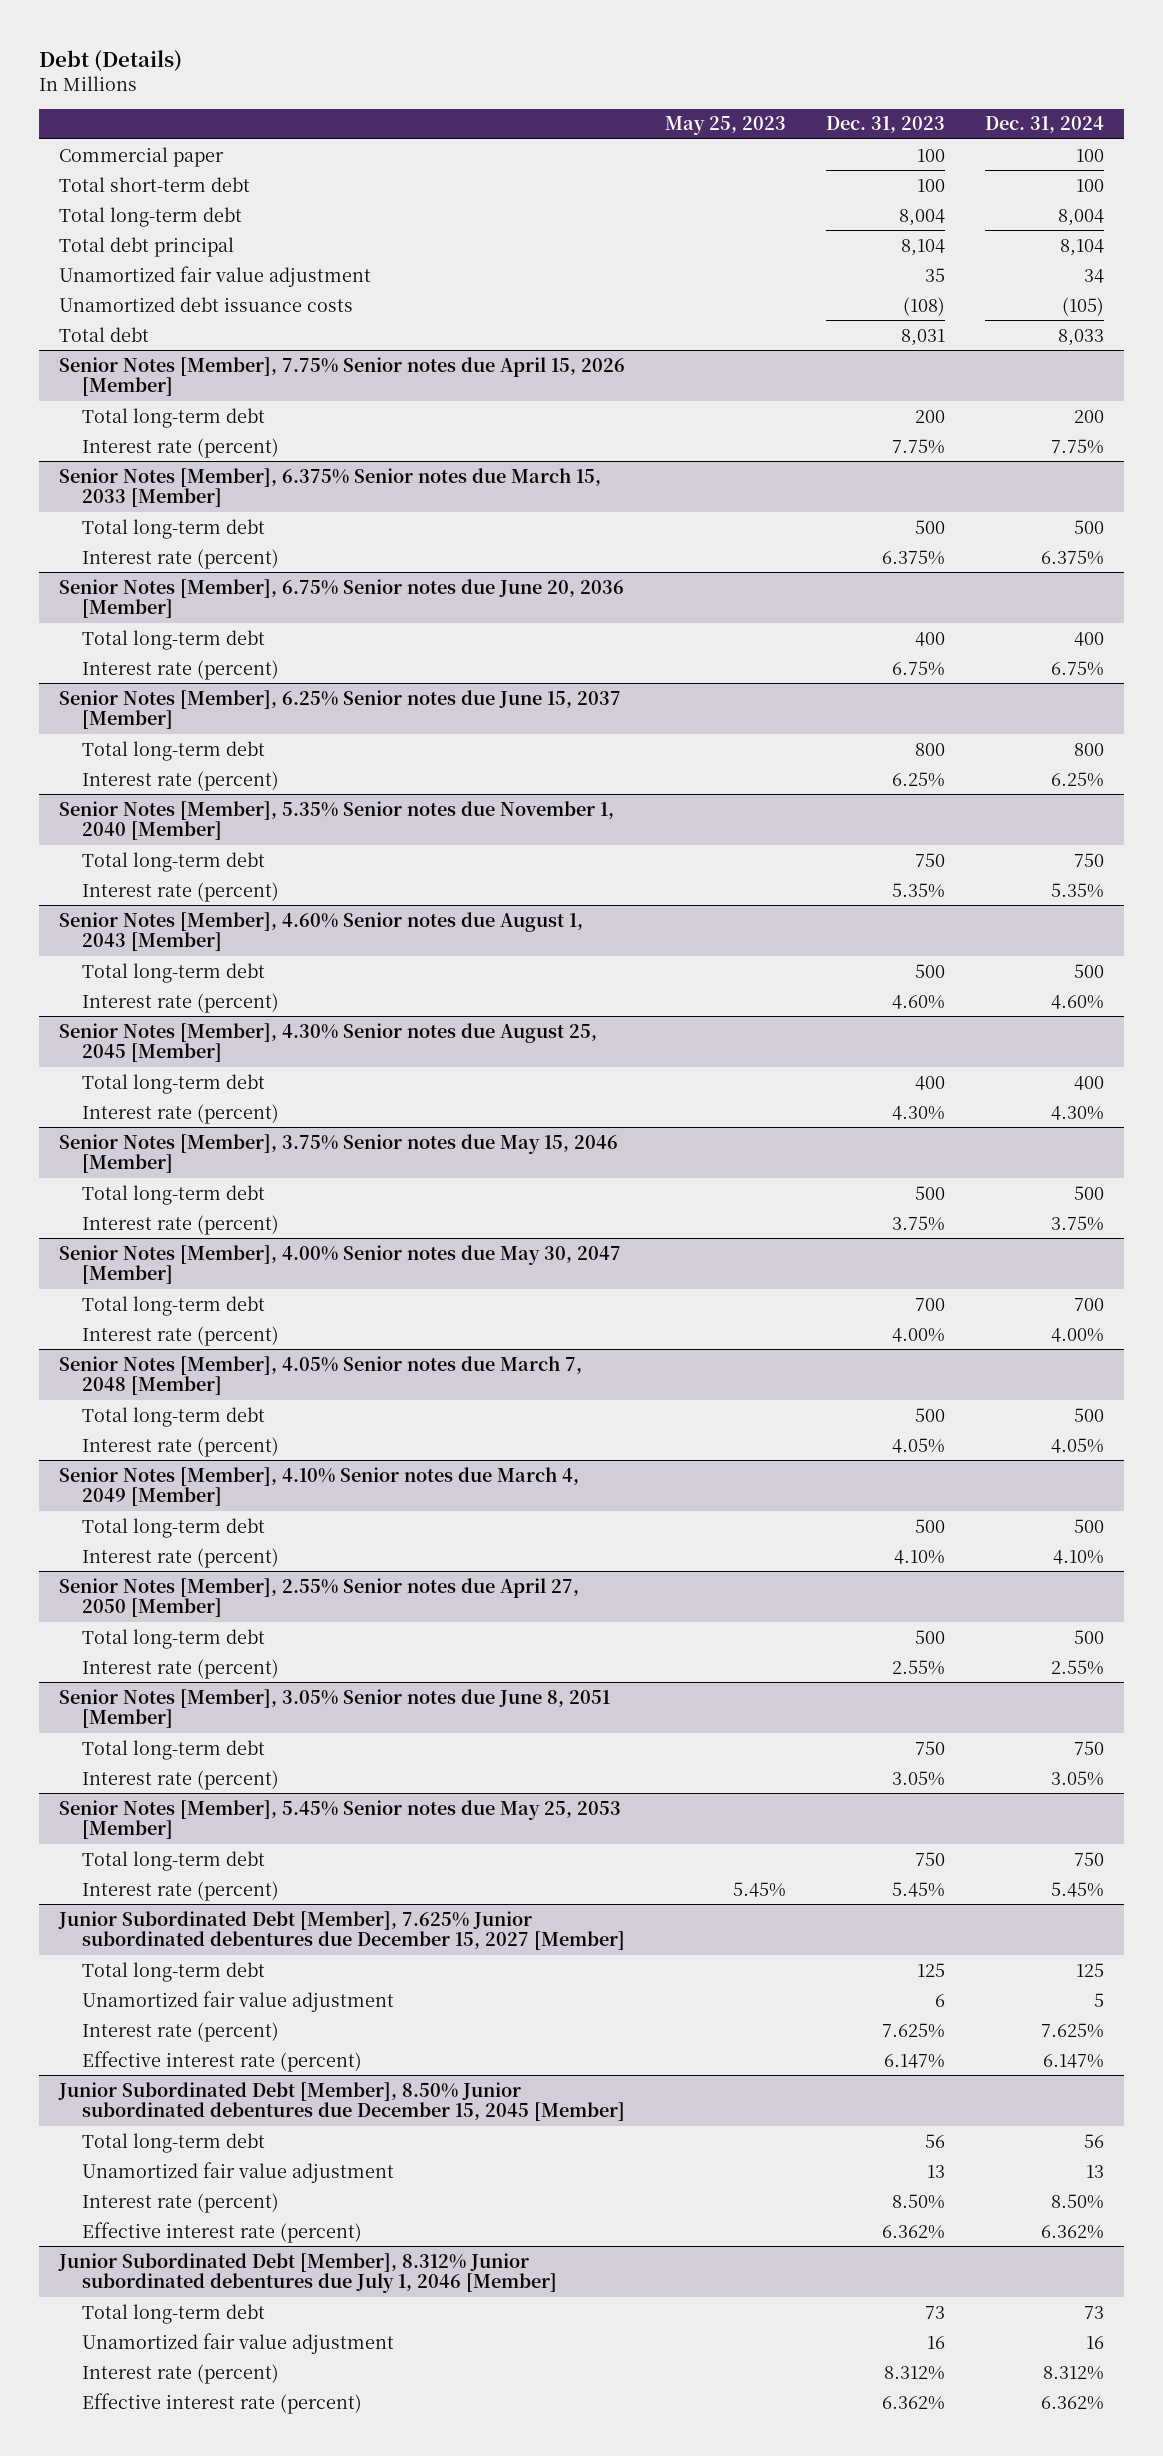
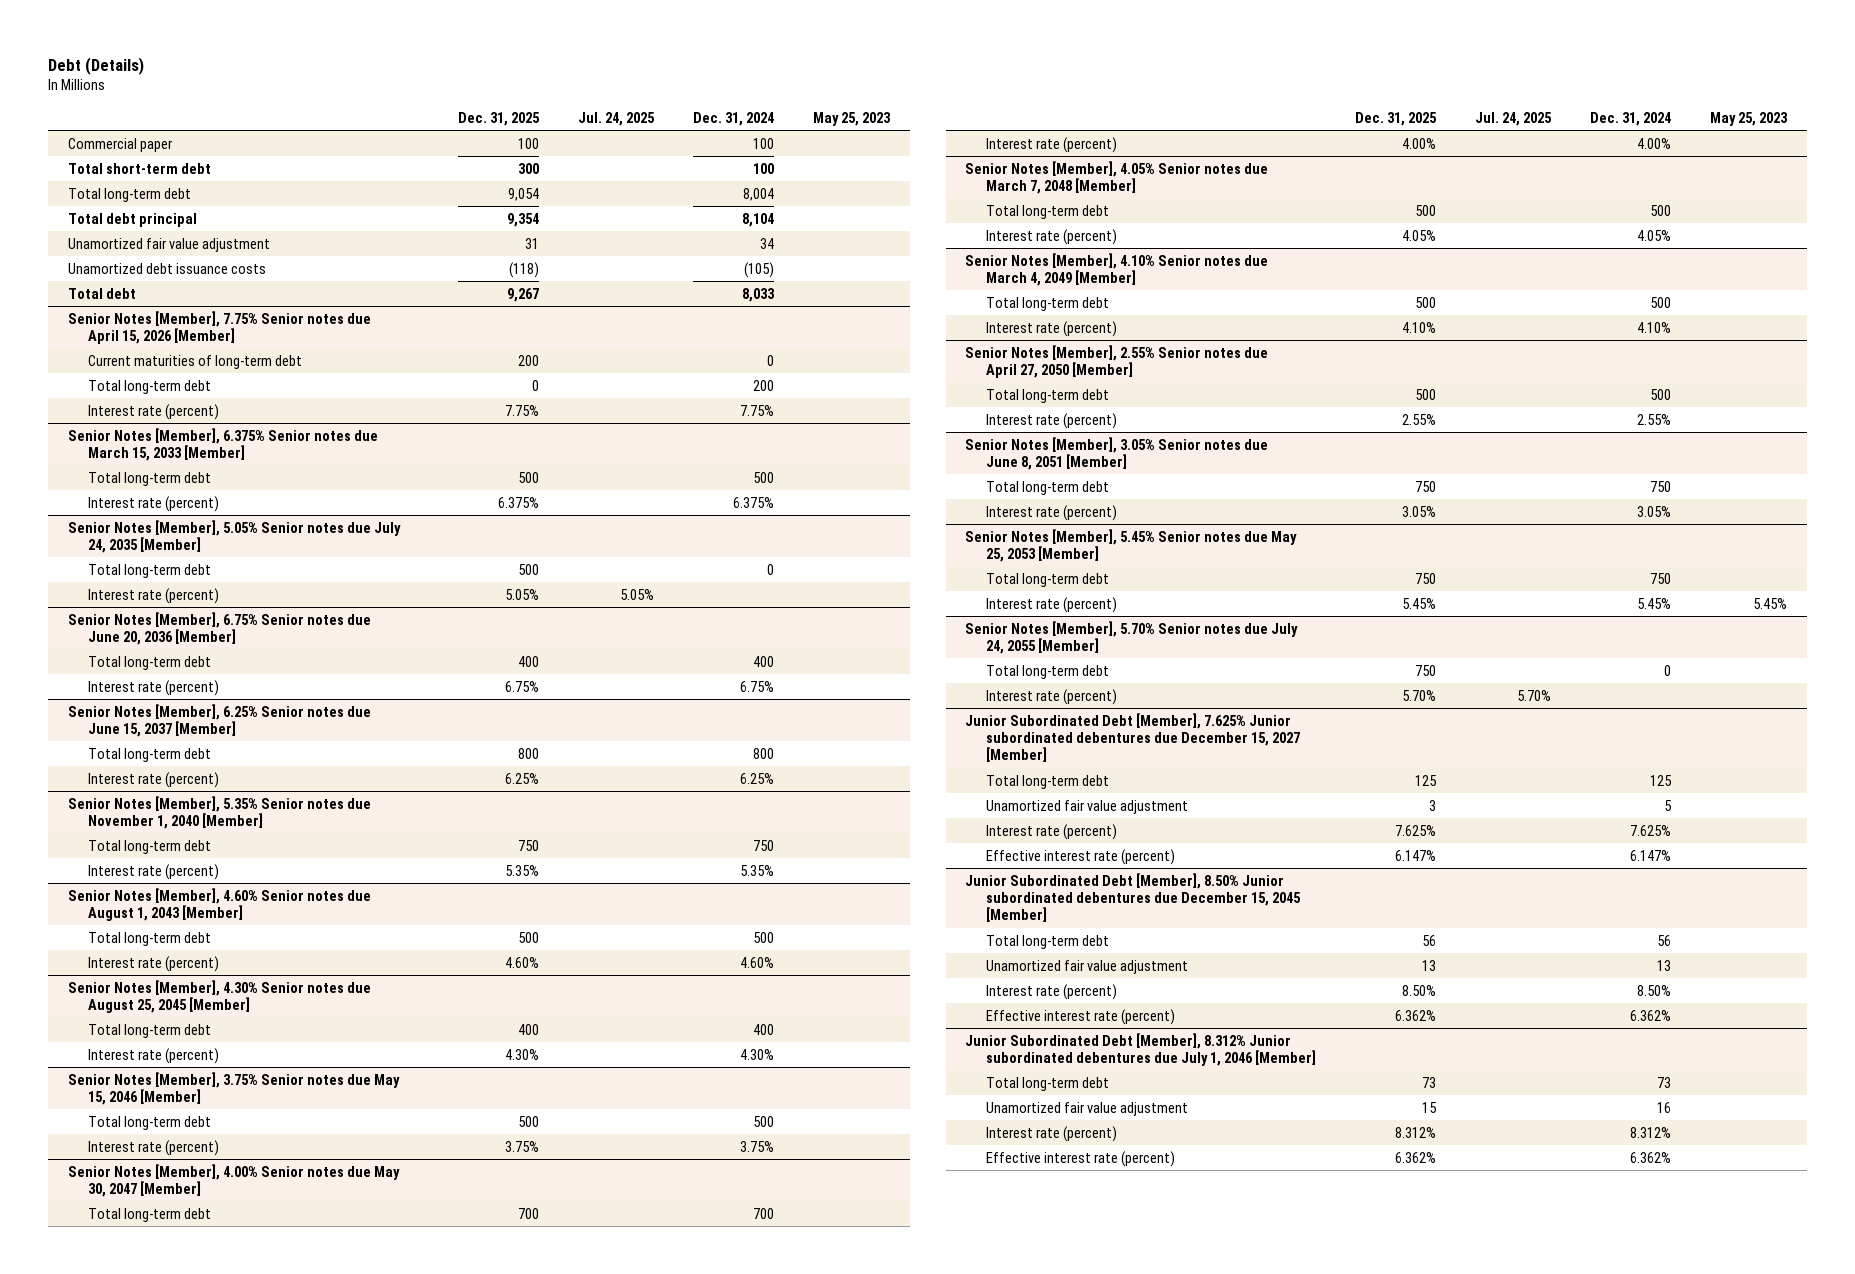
- | May 25, 2023 | Dec. 31, 2023 | Dec. 31, 2024
+ | Dec. 31, 2025 | Jul. 24, 2025 | Dec. 31, 2024 | May 25, 2023
@ Senior Notes [Member], 7.75% Senior notes due April 15, 2026 [Member]
+ Current maturities of long-term debt | 200 | | 0 |
+ Senior Notes [Member], 5.05% Senior notes due July 24, 2035 [Member]
+ Total long-term debt | 500 | | 0 |
+ Interest rate (percent) | 5.05% | 5.05% | |
+ Senior Notes [Member], 5.70% Senior notes due July 24, 2055 [Member]
+ Total long-term debt | 750 | | 0 |
+ Interest rate (percent) | 5.70% | 5.70% | |

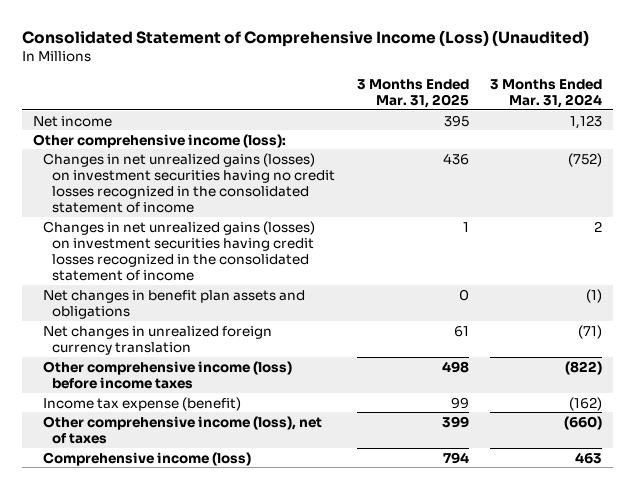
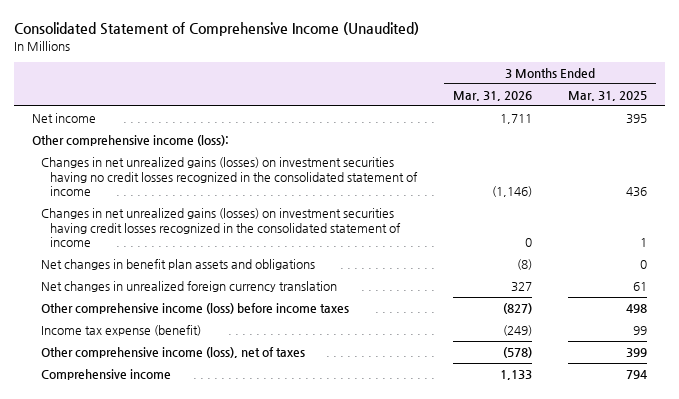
- Consolidated Statement of Comprehensive Income (Loss) (Unaudited)
+ Consolidated Statement of Comprehensive Income (Unaudited)
- | 3 Months Ended Mar. 31, 2025 | 3 Months Ended Mar. 31, 2024
+ | 3 Months Ended Mar. 31, 2026 | 3 Months Ended Mar. 31, 2025
- Comprehensive income (loss) | 794 | 463
+ Comprehensive income | 1,133 | 794

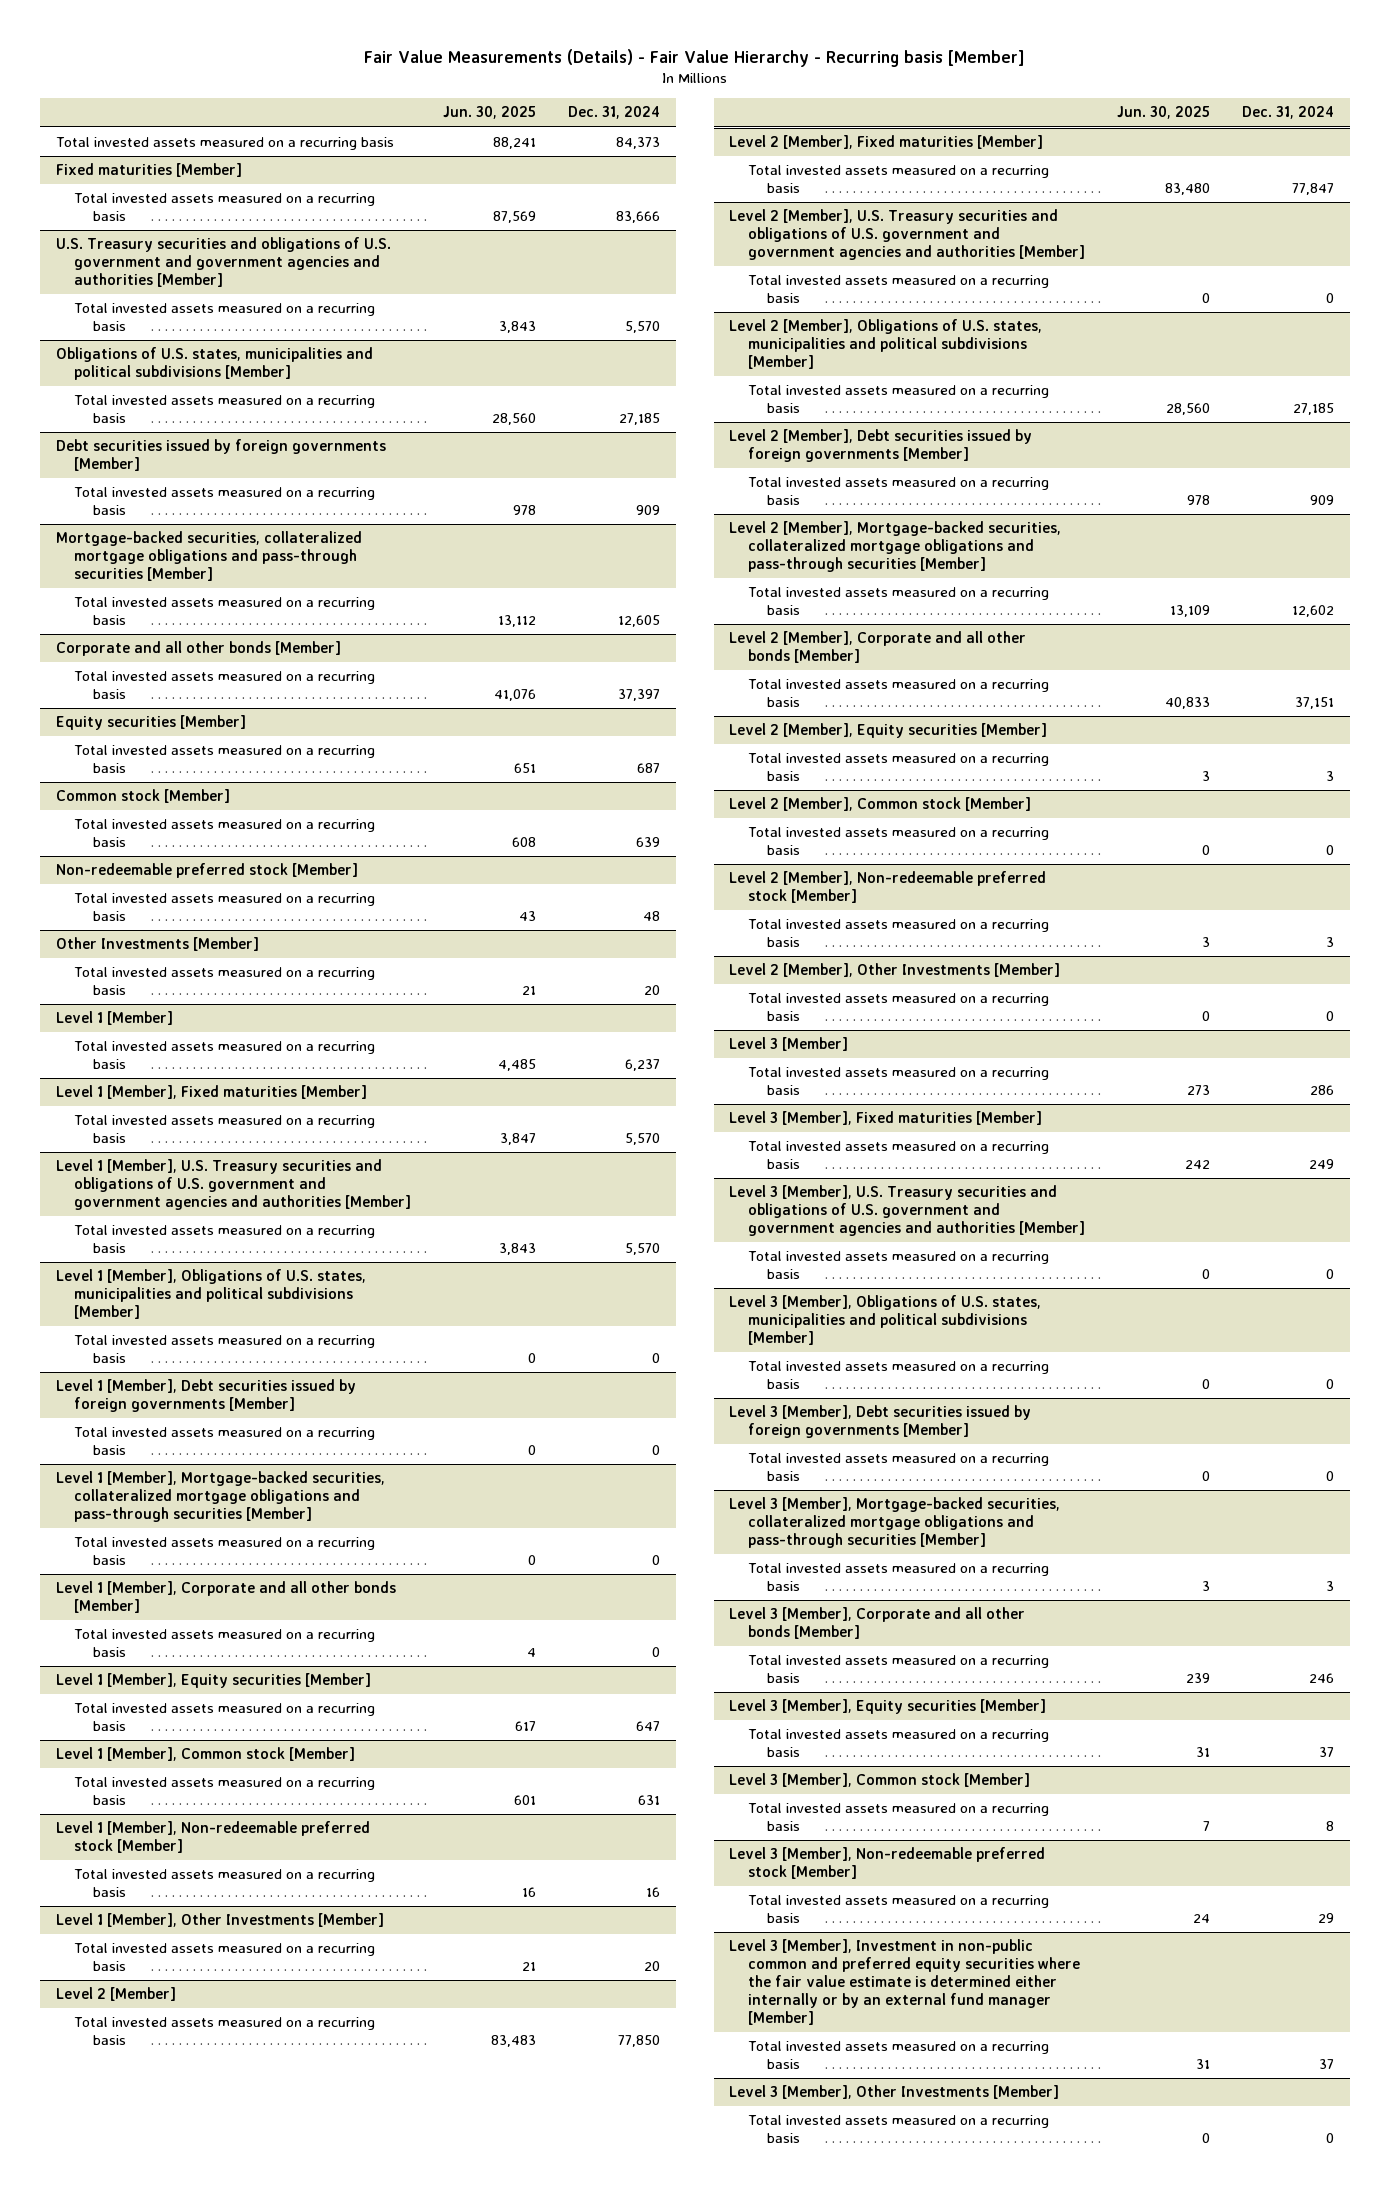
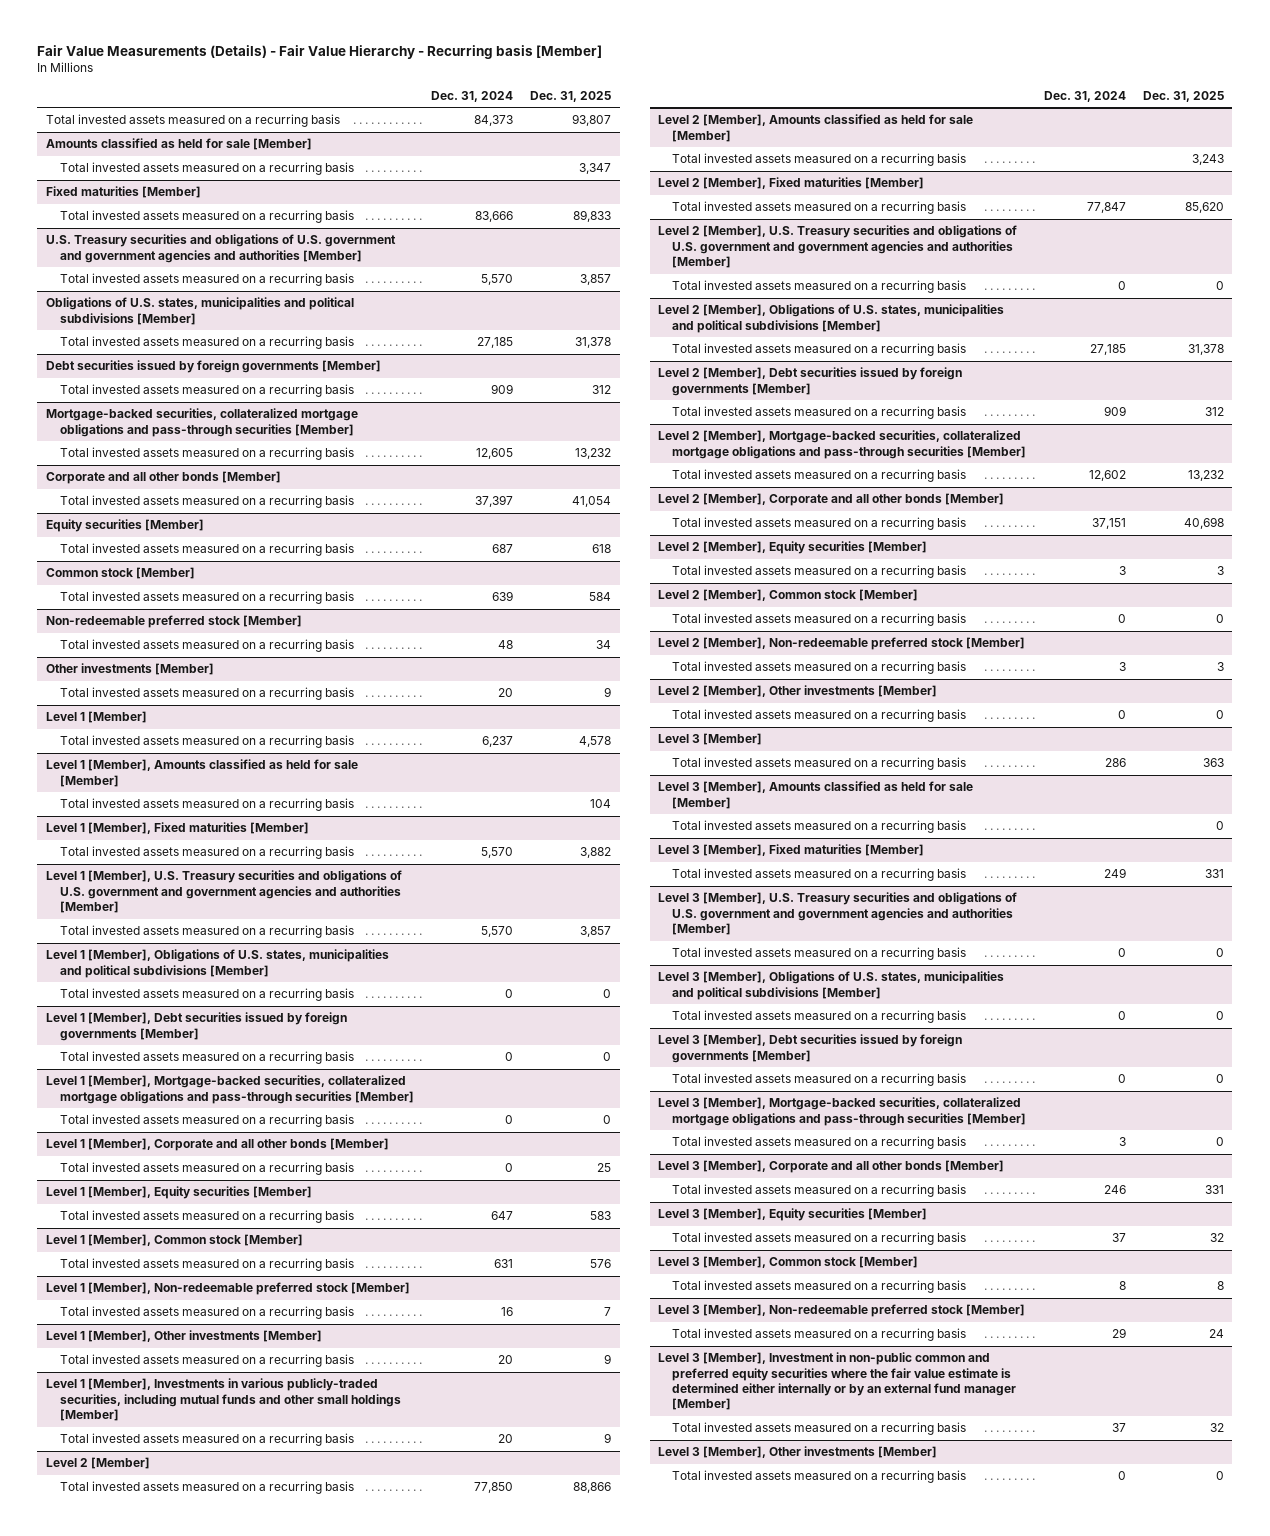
- | Jun. 30, 2025 | Dec. 31, 2024
+ | Dec. 31, 2024 | Dec. 31, 2025
+ Amounts classified as held for sale [Member]
+ Total invested assets measured on a recurring basis | | 3,347
- Other Investments [Member]
+ Other investments [Member]
+ Level 1 [Member], Amounts classified as held for sale [Member]
+ Total invested assets measured on a recurring basis | | 104
- Level 1 [Member], Other Investments [Member]
+ Level 1 [Member], Other investments [Member]
+ Level 1 [Member], Investments in various publicly-traded securities, including mutual funds and other small holdings [Member]
+ Total invested assets measured on a recurring basis | 20 | 9
+ Level 2 [Member], Amounts classified as held for sale [Member]
+ Total invested assets measured on a recurring basis | | 3,243
- Level 2 [Member], Other Investments [Member]
+ Level 2 [Member], Other investments [Member]
+ Level 3 [Member], Amounts classified as held for sale [Member]
+ Total invested assets measured on a recurring basis | | 0
- Level 3 [Member], Other Investments [Member]
+ Level 3 [Member], Other investments [Member]

